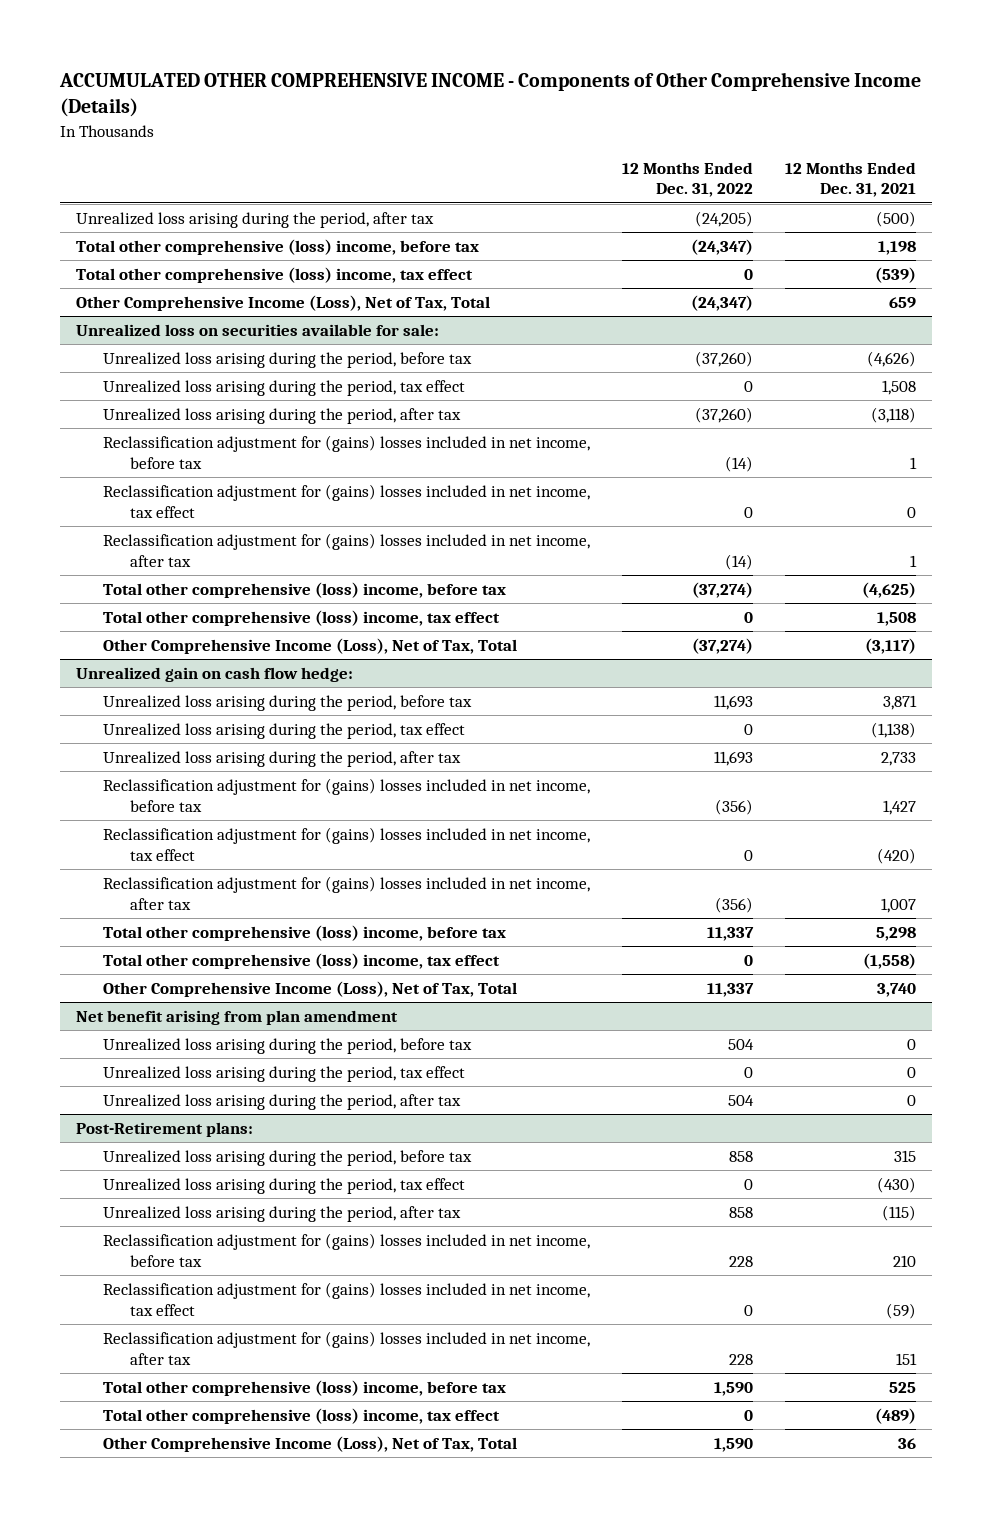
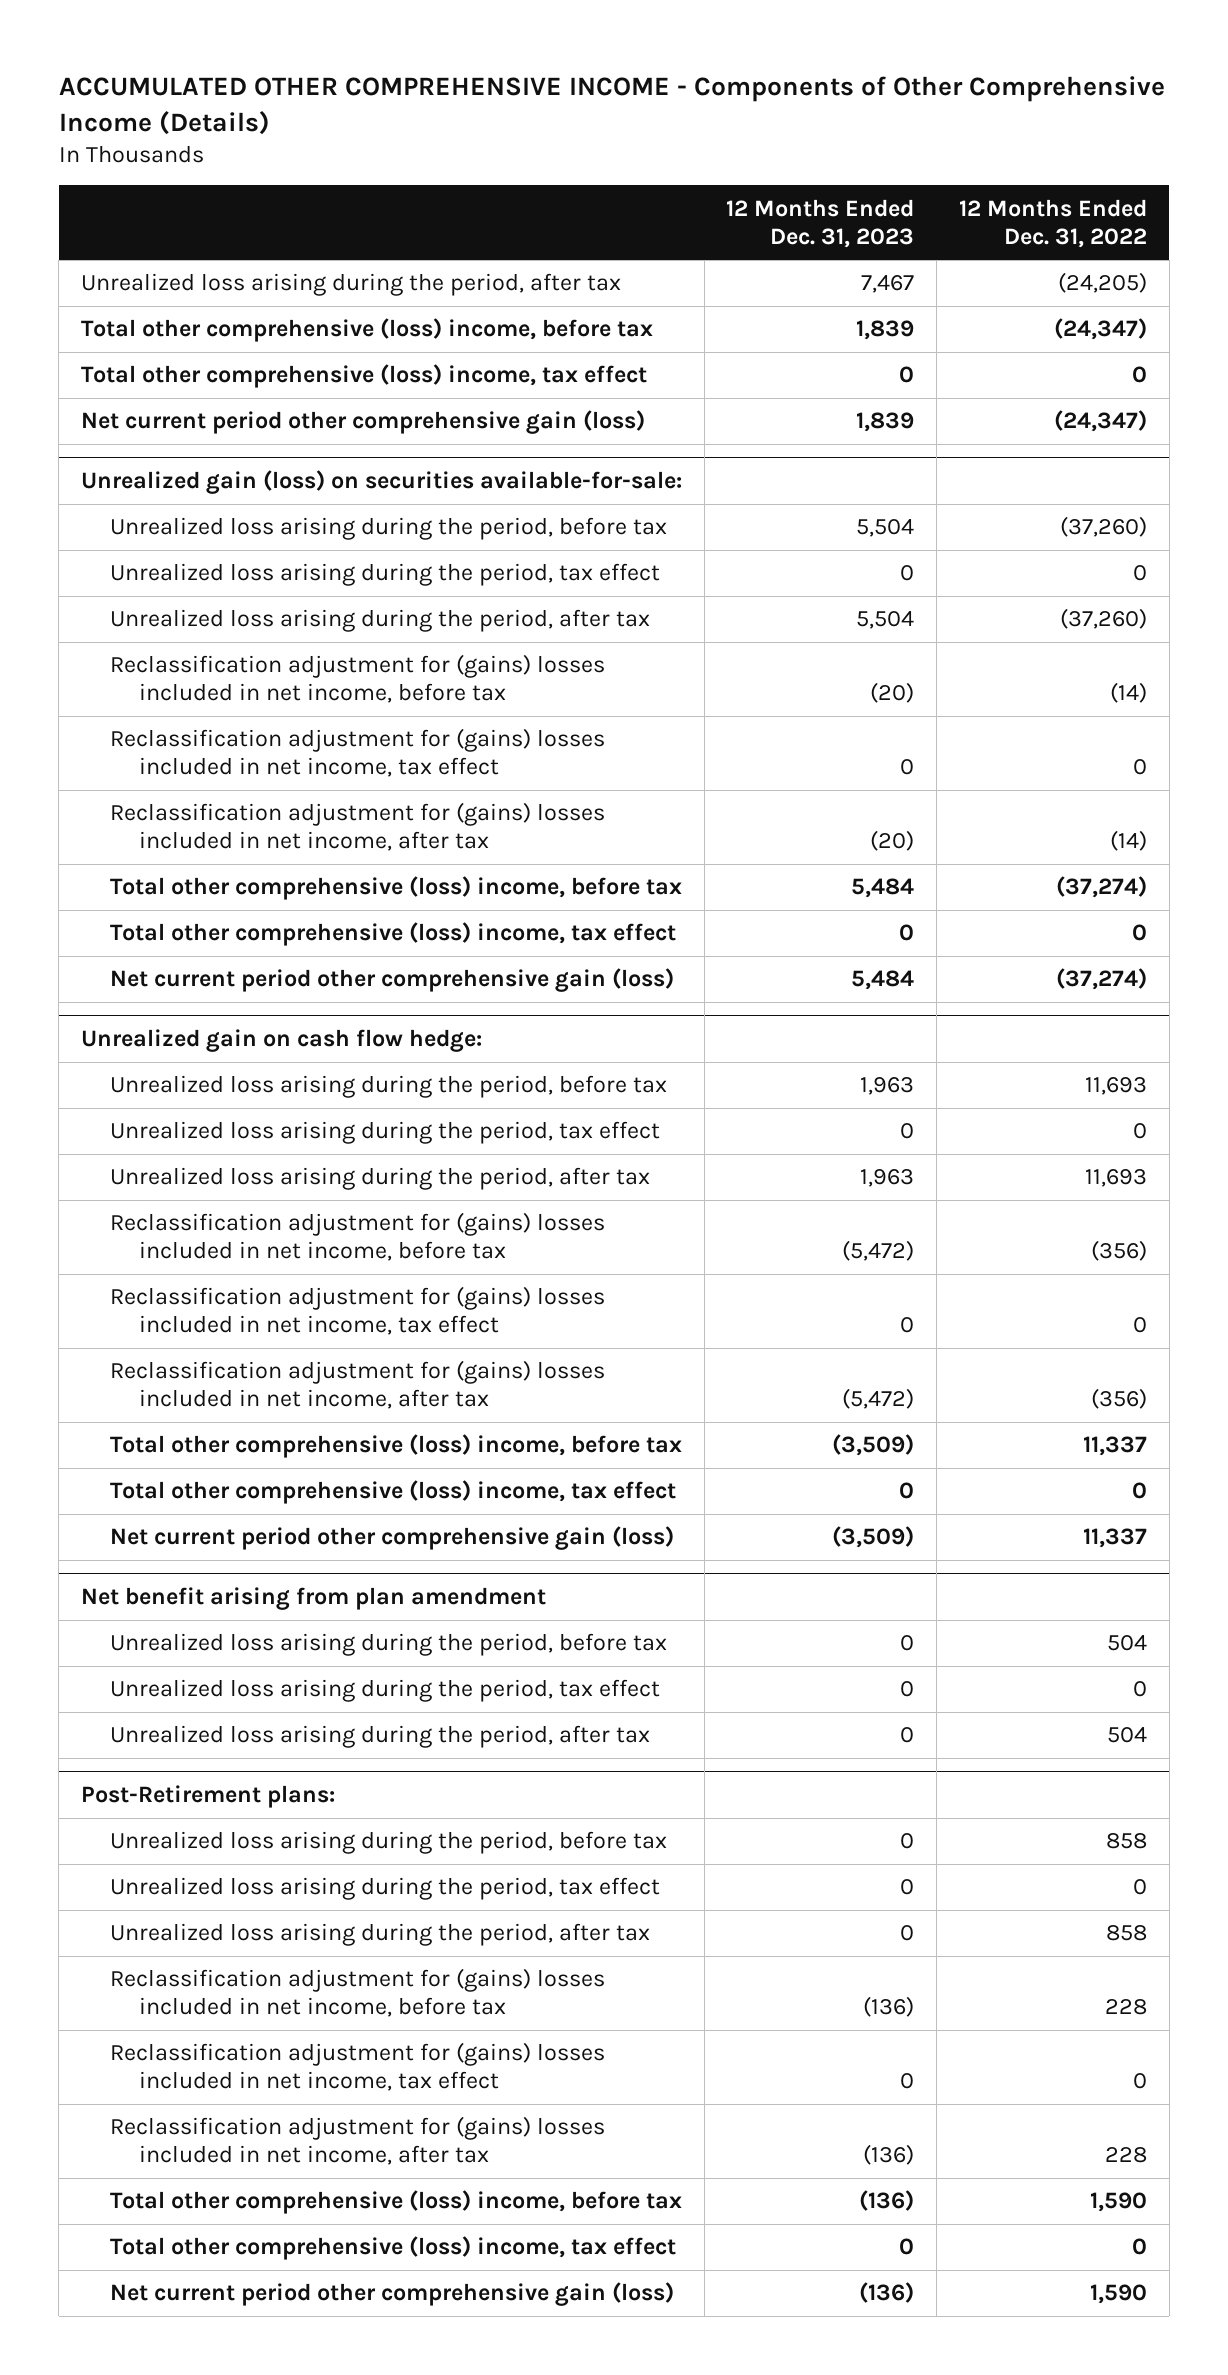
- | 12 Months Ended Dec. 31, 2022 | 12 Months Ended Dec. 31, 2021
+ | 12 Months Ended Dec. 31, 2023 | 12 Months Ended Dec. 31, 2022
- Other Comprehensive Income (Loss), Net of Tax, Total | (24,347) | 659
- Unrealized loss on securities available for sale:
+ Net current period other comprehensive gain (loss) | 1,839 | (24,347)
+ Unrealized gain (loss) on securities available-for-sale:
- Other Comprehensive Income (Loss), Net of Tax, Total | (37,274) | (3,117)
+ Net current period other comprehensive gain (loss) | 5,484 | (37,274)
@ Unrealized gain on cash flow hedge:
- Other Comprehensive Income (Loss), Net of Tax, Total | 11,337 | 3,740
+ Net current period other comprehensive gain (loss) | (3,509) | 11,337
@ Post-Retirement plans:
- Other Comprehensive Income (Loss), Net of Tax, Total | 1,590 | 36
+ Net current period other comprehensive gain (loss) | (136) | 1,590

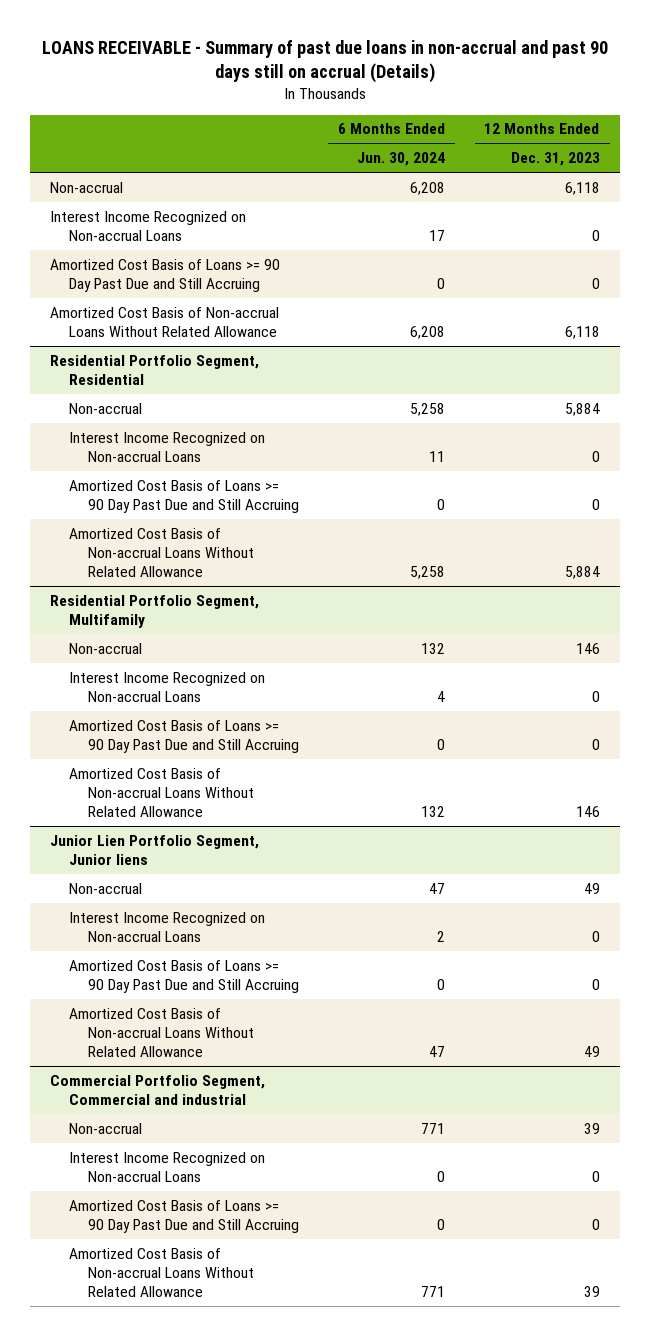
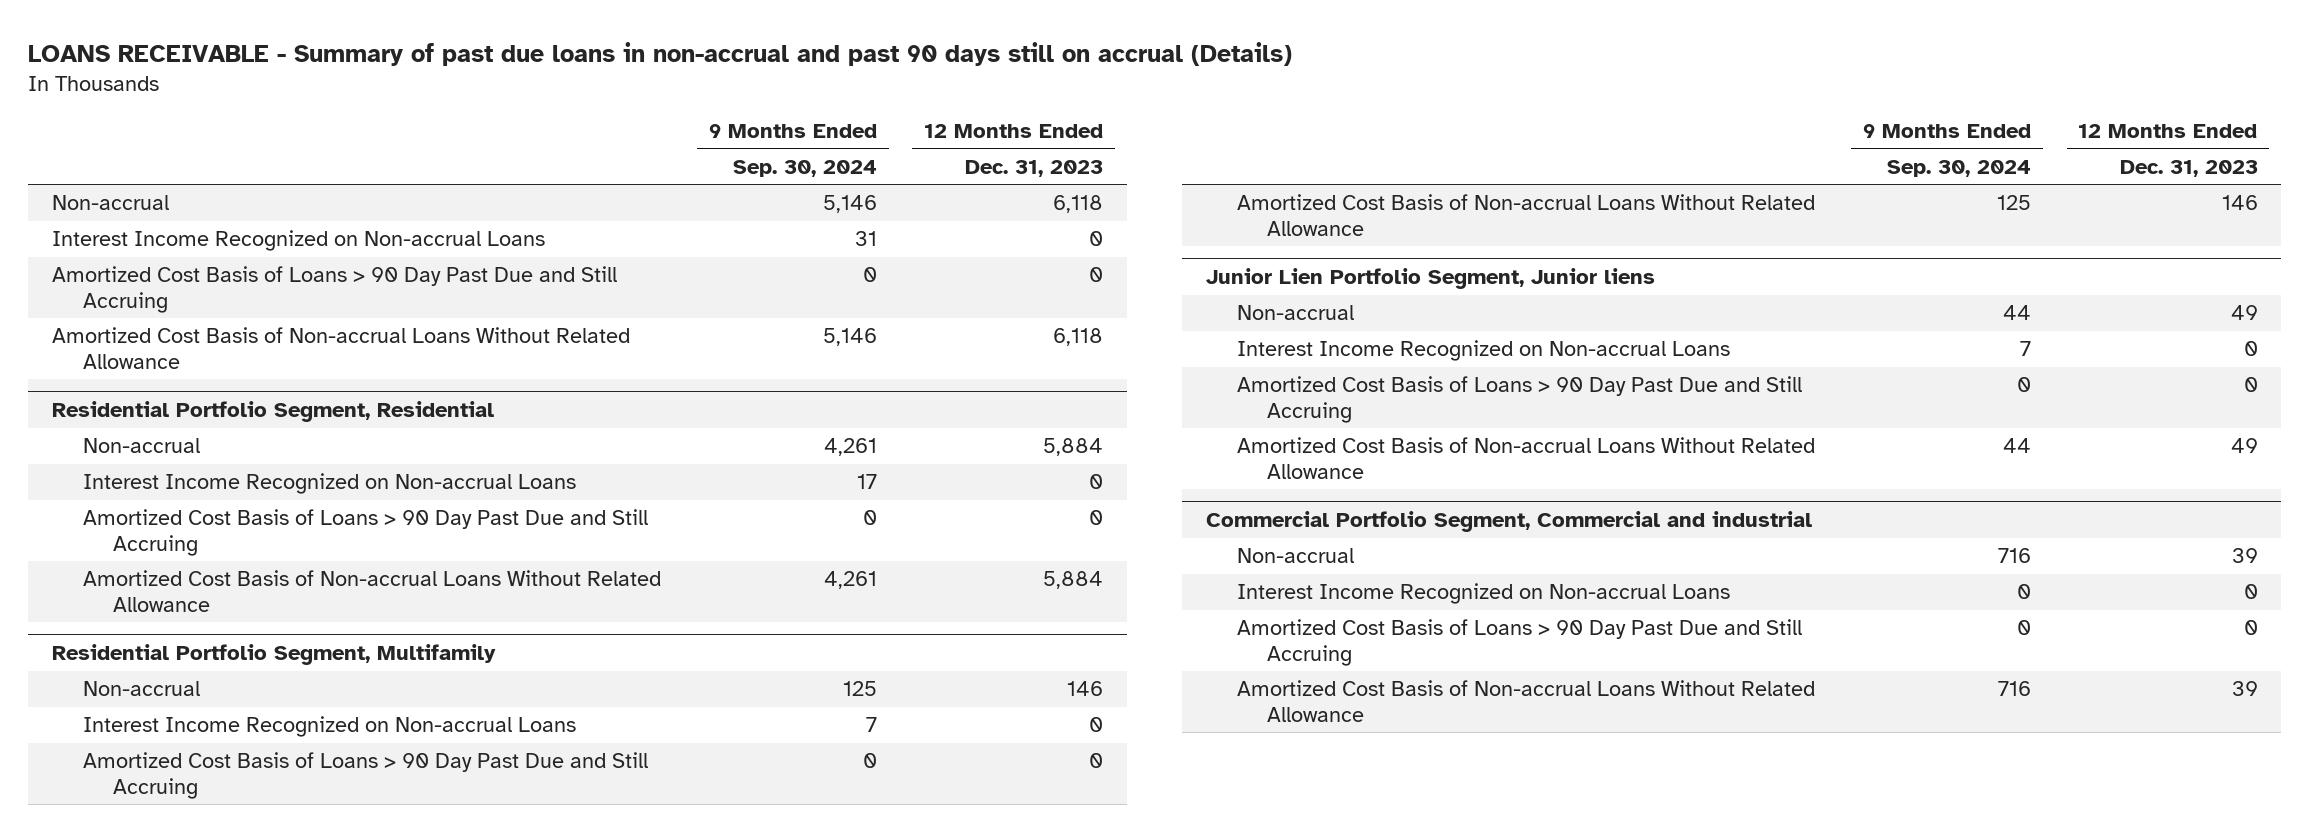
- | 6 Months Ended Jun. 30, 2024 | 12 Months Ended Dec. 31, 2023
+ | 9 Months Ended Sep. 30, 2024 | 12 Months Ended Dec. 31, 2023
- Amortized Cost Basis of Loans >= 90 Day Past Due and Still Accruing | 0 | 0
+ Amortized Cost Basis of Loans > 90 Day Past Due and Still Accruing | 0 | 0
@ Residential Portfolio Segment, Residential
- Amortized Cost Basis of Loans >= 90 Day Past Due and Still Accruing | 0 | 0
+ Amortized Cost Basis of Loans > 90 Day Past Due and Still Accruing | 0 | 0
@ Residential Portfolio Segment, Multifamily
- Amortized Cost Basis of Loans >= 90 Day Past Due and Still Accruing | 0 | 0
+ Amortized Cost Basis of Loans > 90 Day Past Due and Still Accruing | 0 | 0
@ Junior Lien Portfolio Segment, Junior liens
- Amortized Cost Basis of Loans >= 90 Day Past Due and Still Accruing | 0 | 0
+ Amortized Cost Basis of Loans > 90 Day Past Due and Still Accruing | 0 | 0
@ Commercial Portfolio Segment, Commercial and industrial
- Amortized Cost Basis of Loans >= 90 Day Past Due and Still Accruing | 0 | 0
+ Amortized Cost Basis of Loans > 90 Day Past Due and Still Accruing | 0 | 0

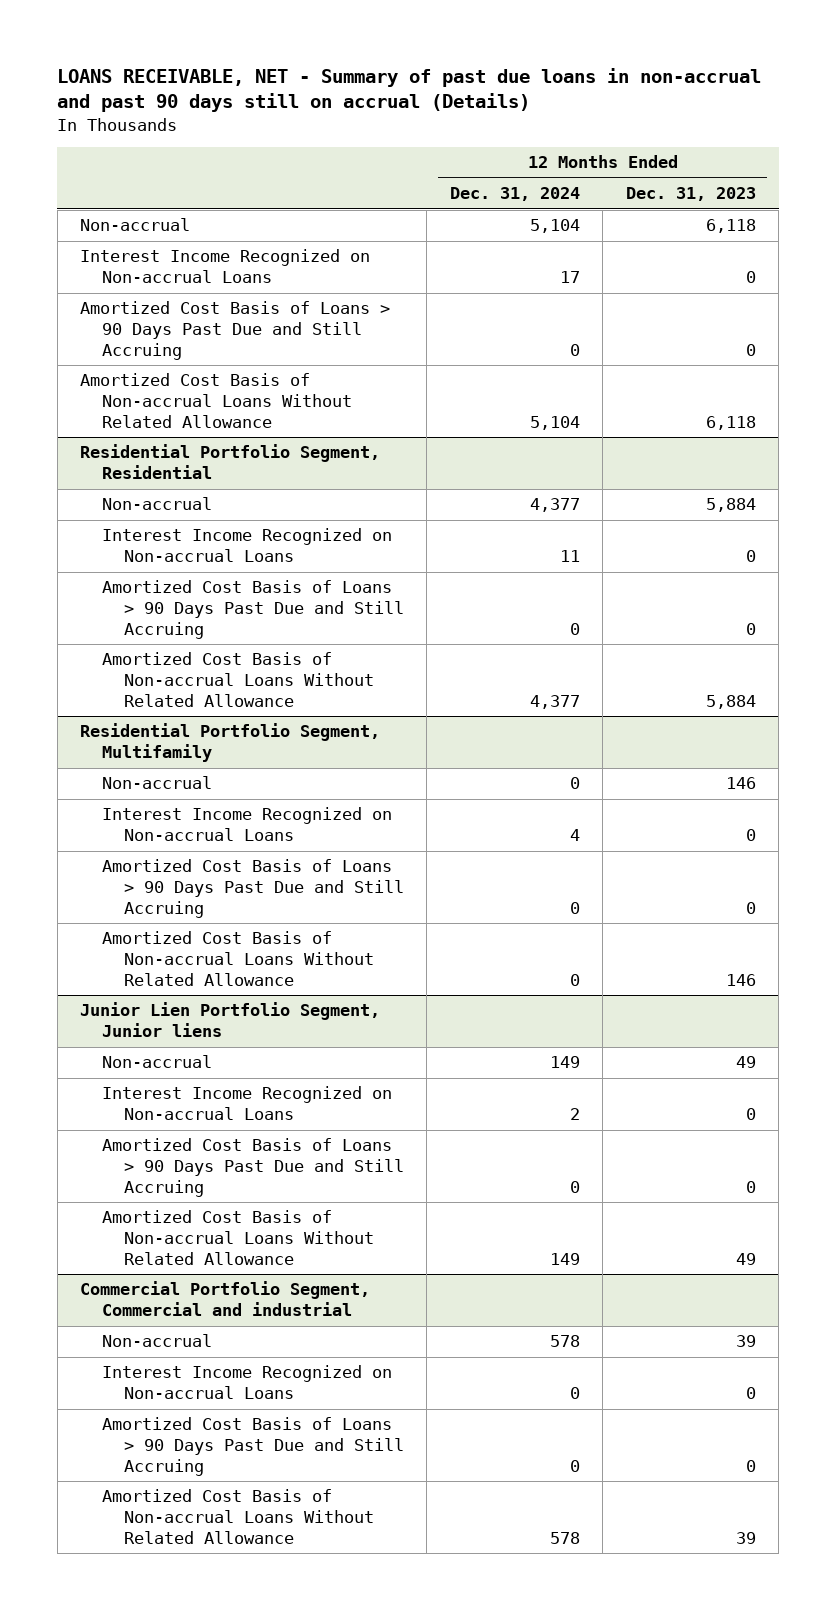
- LOANS RECEIVABLE - Summary of past due loans in non-accrual and past 90 days still on accrual (Details)
+ LOANS RECEIVABLE, NET - Summary of past due loans in non-accrual and past 90 days still on accrual (Details)
- | 9 Months Ended Sep. 30, 2024 | 12 Months Ended Dec. 31, 2023
+ | 12 Months Ended Dec. 31, 2024 | 12 Months Ended Dec. 31, 2023
- Amortized Cost Basis of Loans > 90 Day Past Due and Still Accruing | 0 | 0
+ Amortized Cost Basis of Loans > 90 Days Past Due and Still Accruing | 0 | 0
@ Residential Portfolio Segment, Residential
- Amortized Cost Basis of Loans > 90 Day Past Due and Still Accruing | 0 | 0
+ Amortized Cost Basis of Loans > 90 Days Past Due and Still Accruing | 0 | 0
@ Residential Portfolio Segment, Multifamily
- Amortized Cost Basis of Loans > 90 Day Past Due and Still Accruing | 0 | 0
+ Amortized Cost Basis of Loans > 90 Days Past Due and Still Accruing | 0 | 0
@ Junior Lien Portfolio Segment, Junior liens
- Amortized Cost Basis of Loans > 90 Day Past Due and Still Accruing | 0 | 0
+ Amortized Cost Basis of Loans > 90 Days Past Due and Still Accruing | 0 | 0
@ Commercial Portfolio Segment, Commercial and industrial
- Amortized Cost Basis of Loans > 90 Day Past Due and Still Accruing | 0 | 0
+ Amortized Cost Basis of Loans > 90 Days Past Due and Still Accruing | 0 | 0

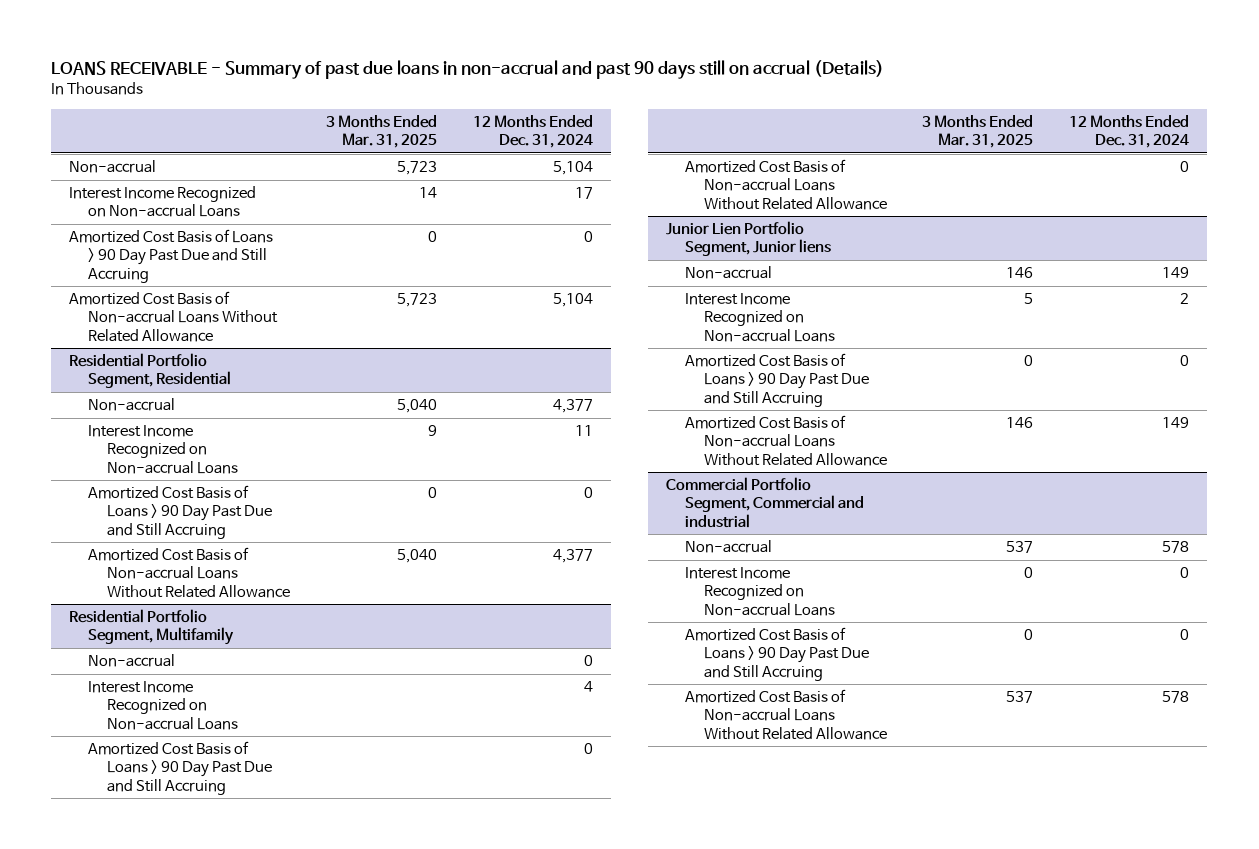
- LOANS RECEIVABLE, NET - Summary of past due loans in non-accrual and past 90 days still on accrual (Details)
+ LOANS RECEIVABLE - Summary of past due loans in non-accrual and past 90 days still on accrual (Details)
- | 12 Months Ended Dec. 31, 2024 | 12 Months Ended Dec. 31, 2023
+ | 3 Months Ended Mar. 31, 2025 | 12 Months Ended Dec. 31, 2024
- Amortized Cost Basis of Loans > 90 Days Past Due and Still Accruing | 0 | 0
+ Amortized Cost Basis of Loans > 90 Day Past Due and Still Accruing | 0 | 0
@ Residential Portfolio Segment, Residential
- Amortized Cost Basis of Loans > 90 Days Past Due and Still Accruing | 0 | 0
+ Amortized Cost Basis of Loans > 90 Day Past Due and Still Accruing | 0 | 0
@ Residential Portfolio Segment, Multifamily
- Amortized Cost Basis of Loans > 90 Days Past Due and Still Accruing | 0 | 0
+ Amortized Cost Basis of Loans > 90 Day Past Due and Still Accruing | | 0
@ Junior Lien Portfolio Segment, Junior liens
- Amortized Cost Basis of Loans > 90 Days Past Due and Still Accruing | 0 | 0
+ Amortized Cost Basis of Loans > 90 Day Past Due and Still Accruing | 0 | 0
@ Commercial Portfolio Segment, Commercial and industrial
- Amortized Cost Basis of Loans > 90 Days Past Due and Still Accruing | 0 | 0
+ Amortized Cost Basis of Loans > 90 Day Past Due and Still Accruing | 0 | 0

